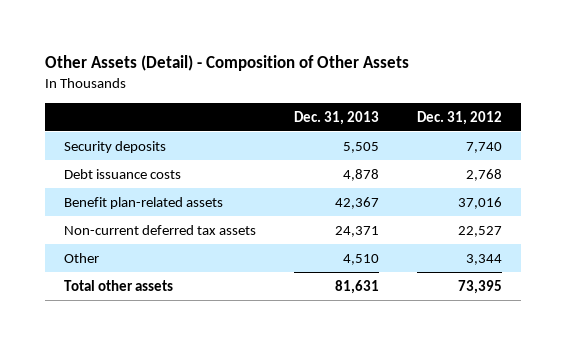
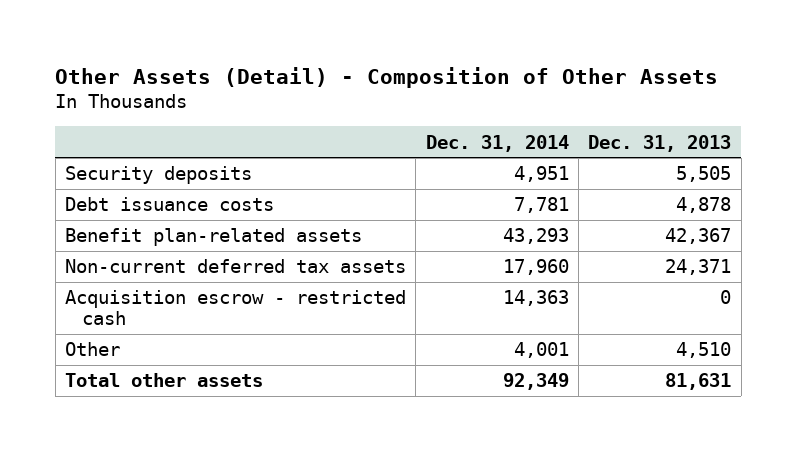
- | Dec. 31, 2013 | Dec. 31, 2012
+ | Dec. 31, 2014 | Dec. 31, 2013
+ Acquisition escrow - restricted cash | 14,363 | 0

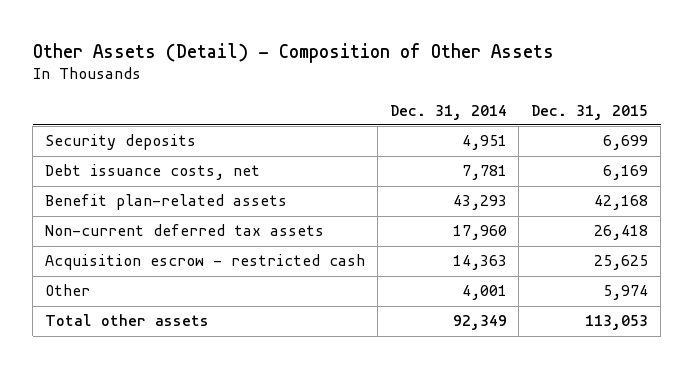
- | Dec. 31, 2014 | Dec. 31, 2013
+ | Dec. 31, 2014 | Dec. 31, 2015
- Debt issuance costs | 7,781 | 4,878
+ Debt issuance costs, net | 7,781 | 6,169

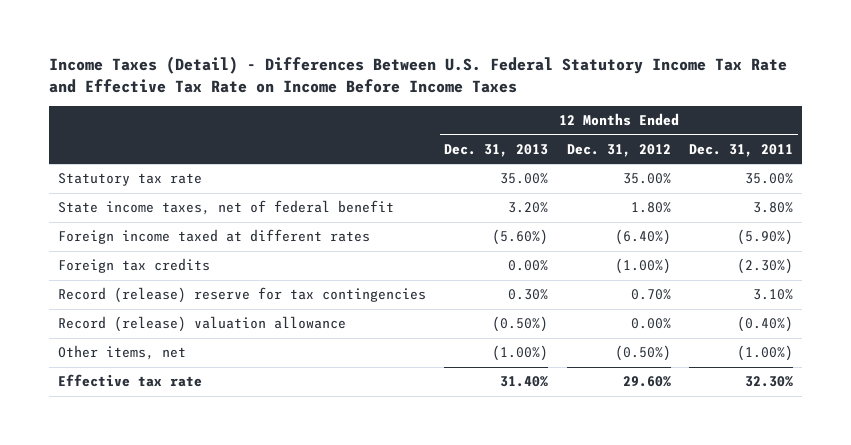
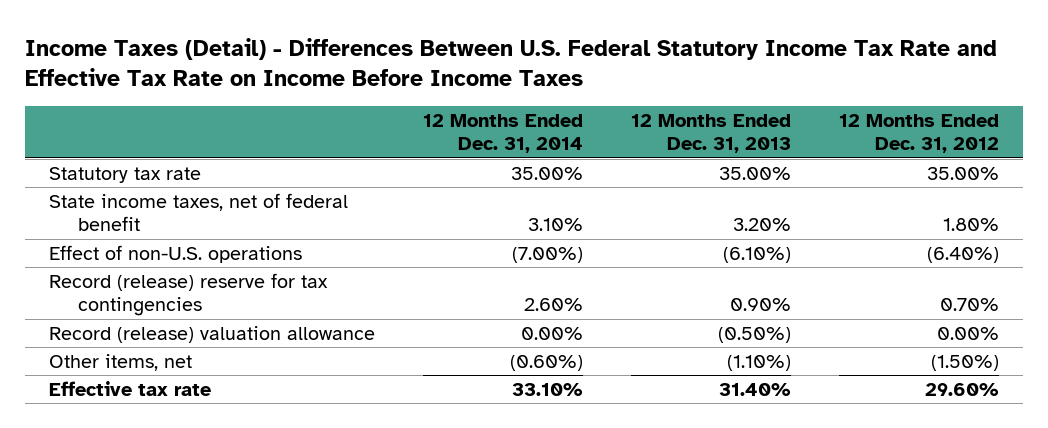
- | 12 Months Ended Dec. 31, 2013 | 12 Months Ended Dec. 31, 2012 | 12 Months Ended Dec. 31, 2011
+ | 12 Months Ended Dec. 31, 2014 | 12 Months Ended Dec. 31, 2013 | 12 Months Ended Dec. 31, 2012
- Foreign income taxed at different rates | (5.60%) | (6.40%) | (5.90%)
- Foreign tax credits | 0.00% | (1.00%) | (2.30%)
- Record (release) reserve for tax contingencies | 0.30% | 0.70% | 3.10%
+ Effect of non-U.S. operations | (7.00%) | (6.10%) | (6.40%)
+ Record (release) reserve for tax contingencies | 2.60% | 0.90% | 0.70%
- Other items, net | (1.00%) | (0.50%) | (1.00%)
+ Other items, net | (0.60%) | (1.10%) | (1.50%)

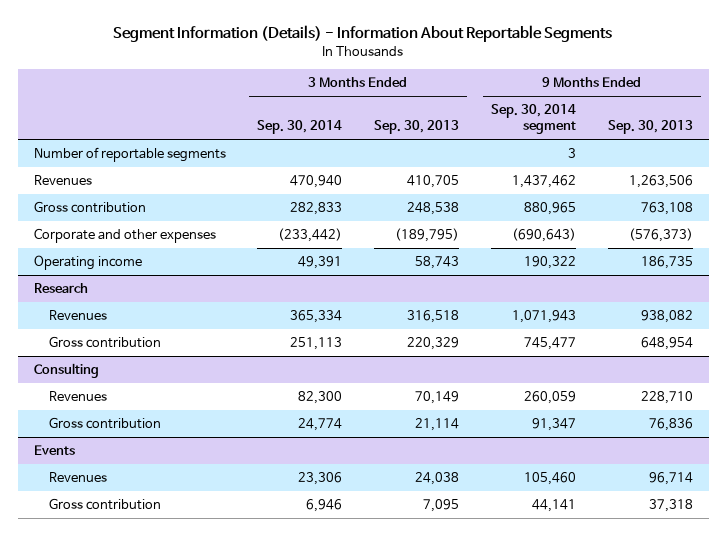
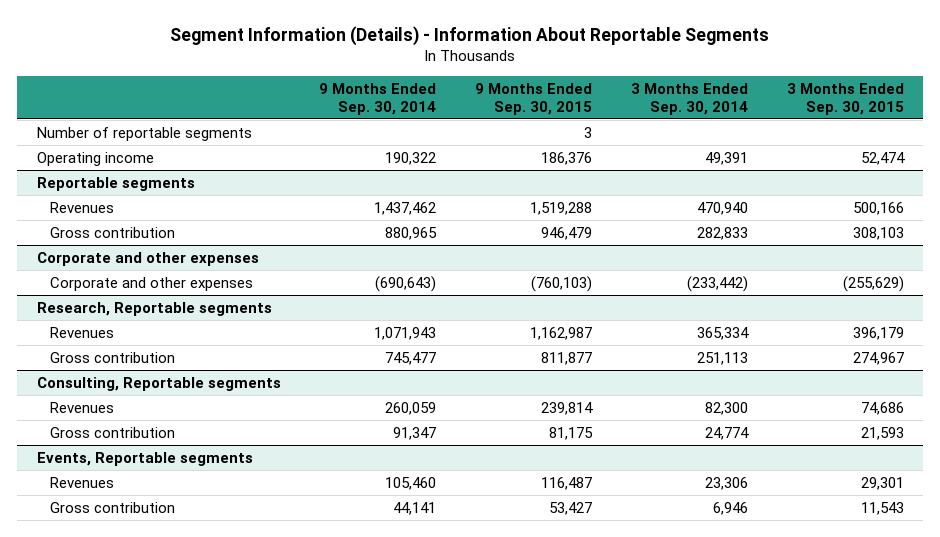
- | 3 Months Ended Sep. 30, 2014 | 3 Months Ended Sep. 30, 2013 | 9 Months Ended Sep. 30, 2014 segment | 9 Months Ended Sep. 30, 2013
+ | 9 Months Ended Sep. 30, 2014 | 9 Months Ended Sep. 30, 2015 | 3 Months Ended Sep. 30, 2014 | 3 Months Ended Sep. 30, 2015
moved up: Operating income | 190,322 | 186,376 | 49,391 | 52,474
+ Reportable segments
+ Corporate and other expenses
- Research
+ Research, Reportable segments
- Consulting
+ Consulting, Reportable segments
- Events
+ Events, Reportable segments

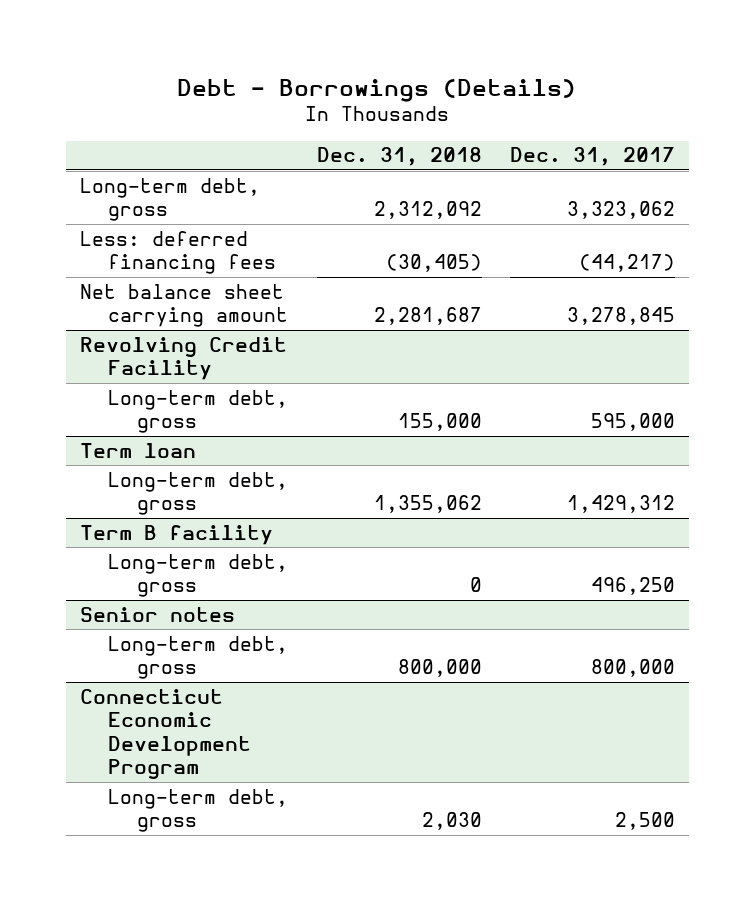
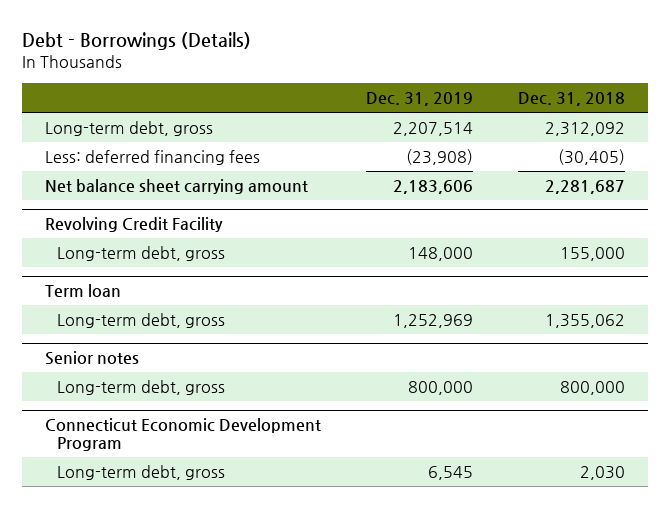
- | Dec. 31, 2018 | Dec. 31, 2017
+ | Dec. 31, 2019 | Dec. 31, 2018
- Term B facility
- Long-term debt, gross | 0 | 496,250

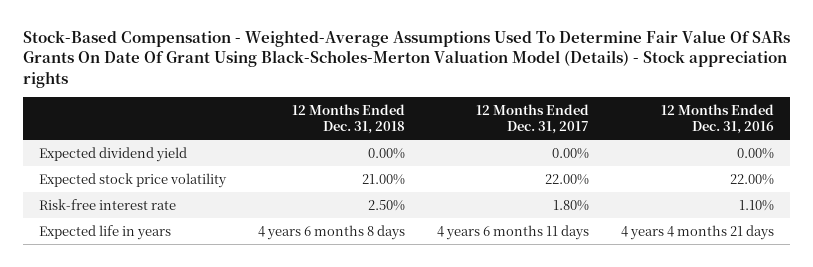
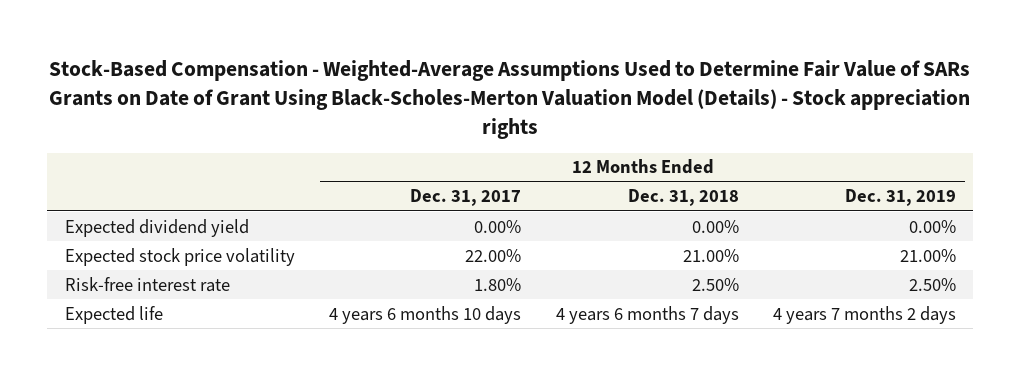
- Stock-Based Compensation - Weighted-Average Assumptions Used To Determine Fair Value Of SARs Grants On Date Of Grant Using Black-Scholes-Merton Valuation Model (Details) - Stock appreciation rights
+ Stock-Based Compensation - Weighted-Average Assumptions Used to Determine Fair Value of SARs Grants on Date of Grant Using Black-Scholes-Merton Valuation Model (Details) - Stock appreciation rights
- | 12 Months Ended Dec. 31, 2018 | 12 Months Ended Dec. 31, 2017 | 12 Months Ended Dec. 31, 2016
+ | 12 Months Ended Dec. 31, 2017 | 12 Months Ended Dec. 31, 2018 | 12 Months Ended Dec. 31, 2019
- Expected life in years | 4 years 6 months 8 days | 4 years 6 months 11 days | 4 years 4 months 21 days
+ Expected life | 4 years 6 months 10 days | 4 years 6 months 7 days | 4 years 7 months 2 days

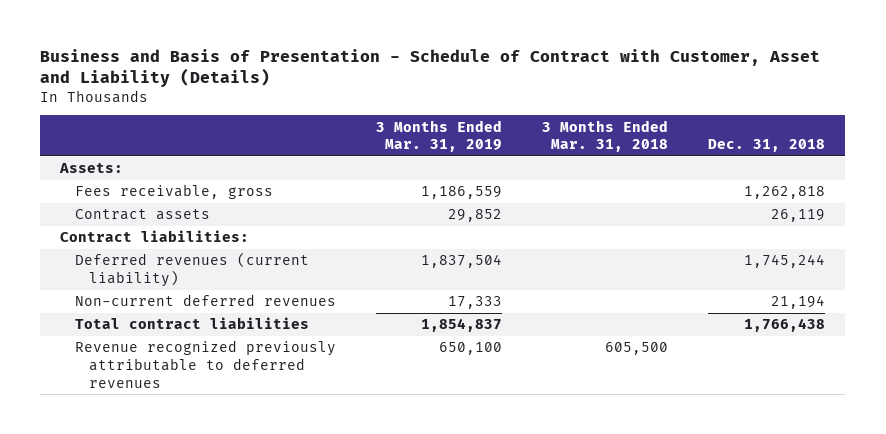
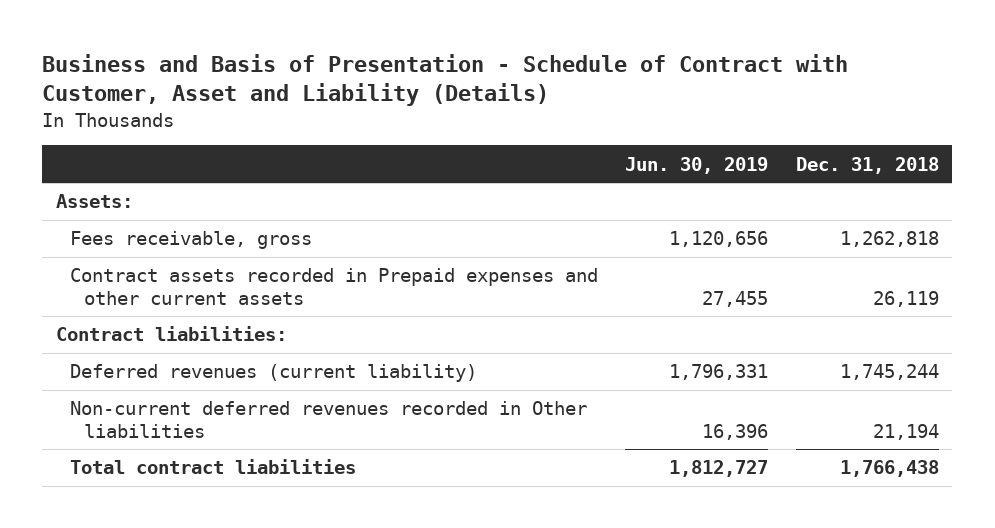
- | 3 Months Ended Mar. 31, 2019 | 3 Months Ended Mar. 31, 2018 | Dec. 31, 2018
+ | Jun. 30, 2019 | Dec. 31, 2018
- Contract assets | 29,852 | | 26,119
+ Contract assets recorded in Prepaid expenses and other current assets | 27,455 | 26,119
- Non-current deferred revenues | 17,333 | | 21,194
+ Non-current deferred revenues recorded in Other liabilities | 16,396 | 21,194
- Revenue recognized previously attributable to deferred revenues | 650,100 | 605,500 |

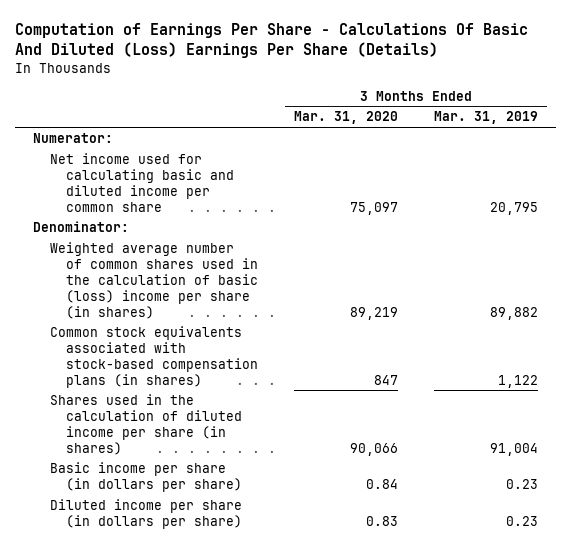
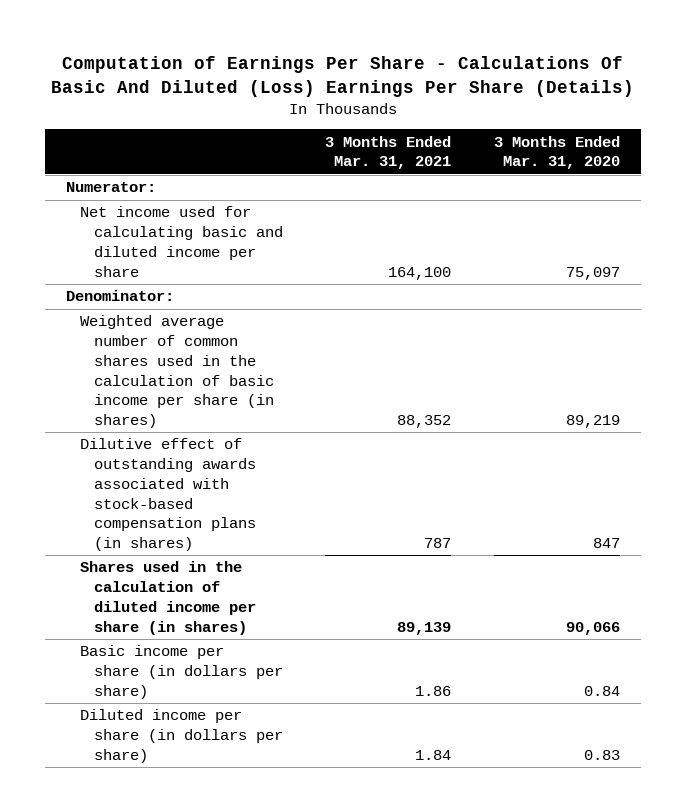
- | 3 Months Ended Mar. 31, 2020 | 3 Months Ended Mar. 31, 2019
+ | 3 Months Ended Mar. 31, 2021 | 3 Months Ended Mar. 31, 2020
- Net income used for calculating basic and diluted income per common share | 75,097 | 20,795
+ Net income used for calculating basic and diluted income per share | 164,100 | 75,097
- Weighted average number of common shares used in the calculation of basic (loss) income per share (in shares) | 89,219 | 89,882
- Common stock equivalents associated with stock-based compensation plans (in shares) | 847 | 1,122
+ Weighted average number of common shares used in the calculation of basic income per share (in shares) | 88,352 | 89,219
+ Dilutive effect of outstanding awards associated with stock-based compensation plans (in shares) | 787 | 847

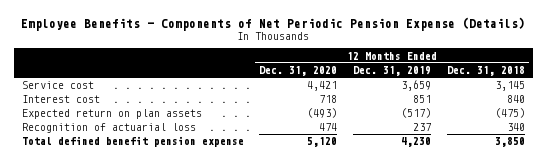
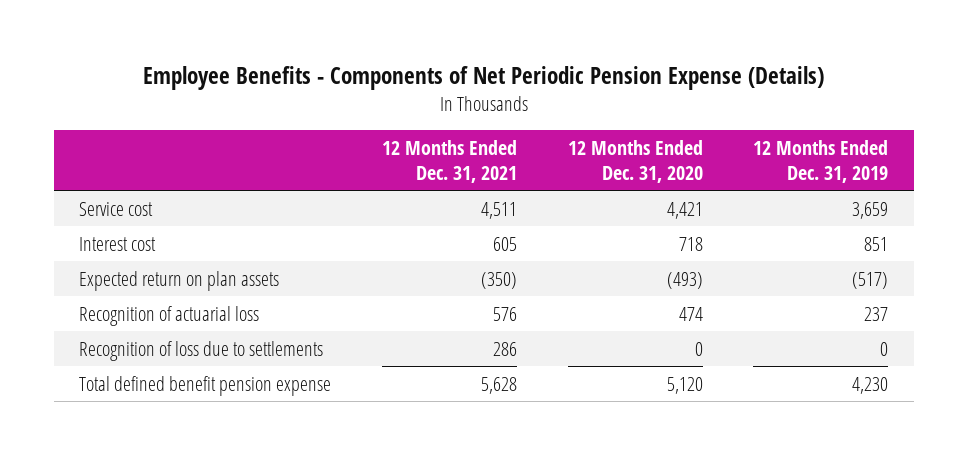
- | 12 Months Ended Dec. 31, 2020 | 12 Months Ended Dec. 31, 2019 | 12 Months Ended Dec. 31, 2018
+ | 12 Months Ended Dec. 31, 2021 | 12 Months Ended Dec. 31, 2020 | 12 Months Ended Dec. 31, 2019
+ Recognition of loss due to settlements | 286 | 0 | 0

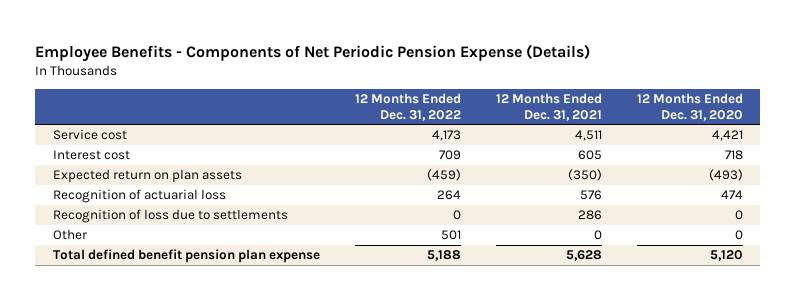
- | 12 Months Ended Dec. 31, 2021 | 12 Months Ended Dec. 31, 2020 | 12 Months Ended Dec. 31, 2019
+ | 12 Months Ended Dec. 31, 2022 | 12 Months Ended Dec. 31, 2021 | 12 Months Ended Dec. 31, 2020
- Total defined benefit pension expense | 5,628 | 5,120 | 4,230
+ Other | 501 | 0 | 0
+ Total defined benefit pension plan expense | 5,188 | 5,628 | 5,120

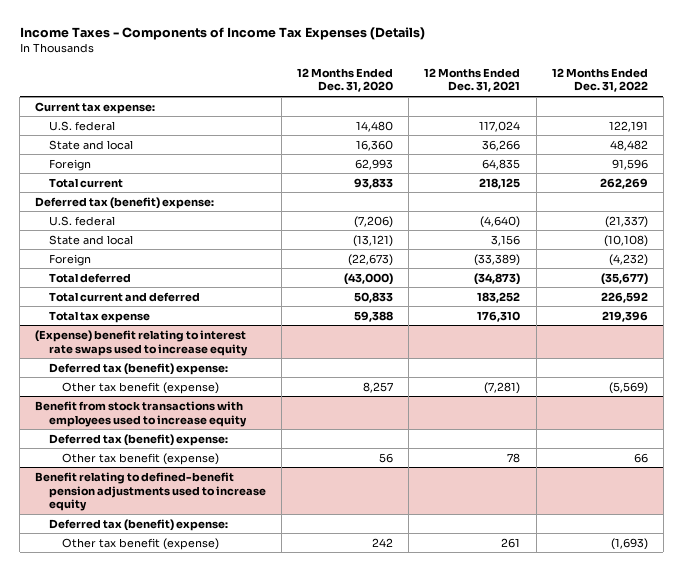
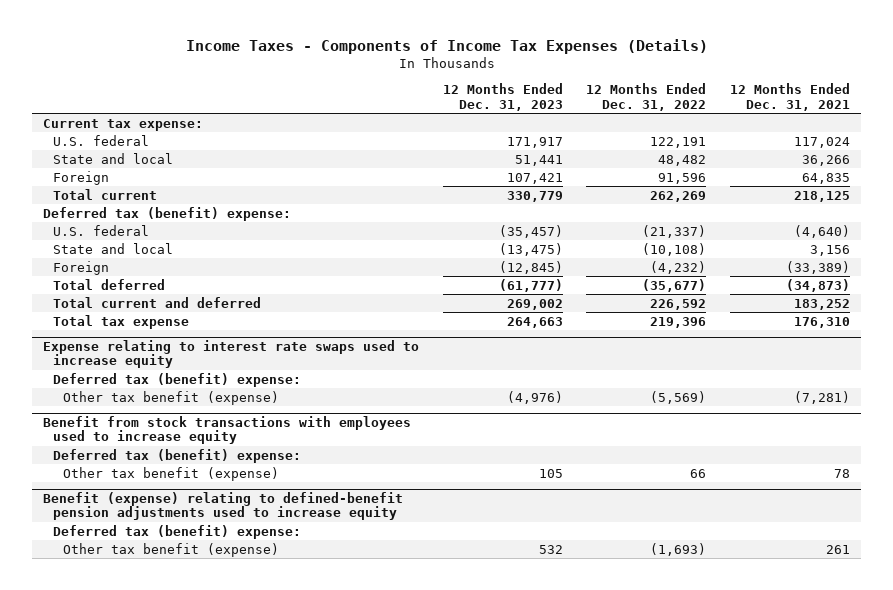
- | 12 Months Ended Dec. 31, 2020 | 12 Months Ended Dec. 31, 2021 | 12 Months Ended Dec. 31, 2022
+ | 12 Months Ended Dec. 31, 2023 | 12 Months Ended Dec. 31, 2022 | 12 Months Ended Dec. 31, 2021
- (Expense) benefit relating to interest rate swaps used to increase equity
+ Expense relating to interest rate swaps used to increase equity
- Benefit relating to defined-benefit pension adjustments used to increase equity
+ Benefit (expense) relating to defined-benefit pension adjustments used to increase equity

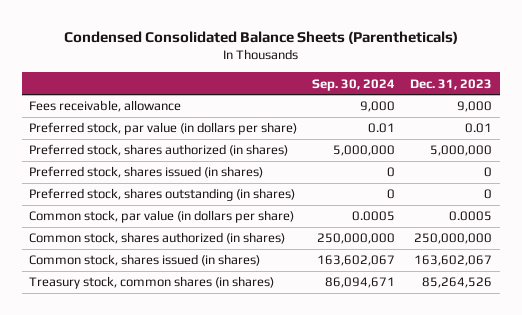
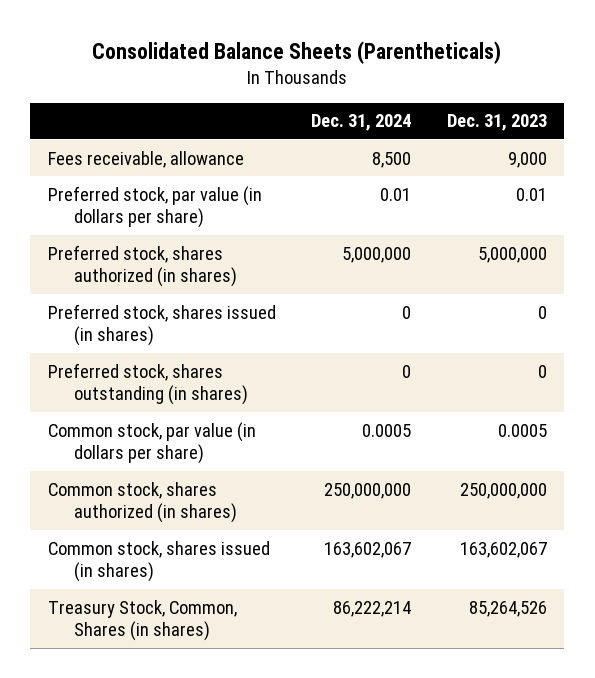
- Condensed Consolidated Balance Sheets (Parentheticals)
+ Consolidated Balance Sheets (Parentheticals)
- | Sep. 30, 2024 | Dec. 31, 2023
+ | Dec. 31, 2024 | Dec. 31, 2023
- Treasury stock, common shares (in shares) | 86,094,671 | 85,264,526
+ Treasury Stock, Common, Shares (in shares) | 86,222,214 | 85,264,526

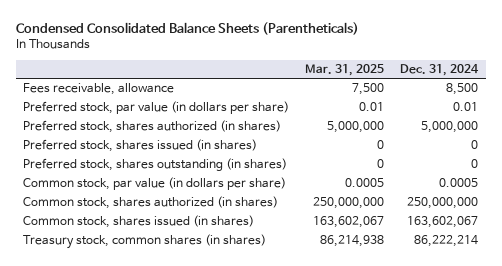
- Consolidated Balance Sheets (Parentheticals)
+ Condensed Consolidated Balance Sheets (Parentheticals)
- | Dec. 31, 2024 | Dec. 31, 2023
+ | Mar. 31, 2025 | Dec. 31, 2024
- Treasury Stock, Common, Shares (in shares) | 86,222,214 | 85,264,526
+ Treasury stock, common shares (in shares) | 86,214,938 | 86,222,214

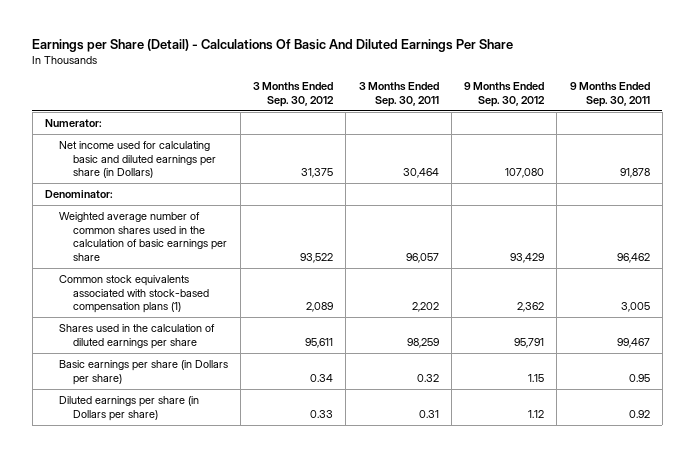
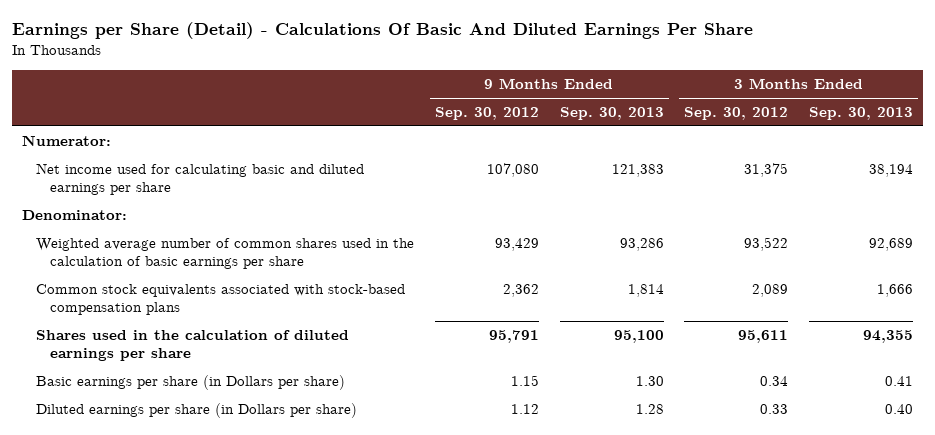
- | 3 Months Ended Sep. 30, 2012 | 3 Months Ended Sep. 30, 2011 | 9 Months Ended Sep. 30, 2012 | 9 Months Ended Sep. 30, 2011
+ | 9 Months Ended Sep. 30, 2012 | 9 Months Ended Sep. 30, 2013 | 3 Months Ended Sep. 30, 2012 | 3 Months Ended Sep. 30, 2013
- Net income used for calculating basic and diluted earnings per share (in Dollars) | 31,375 | 30,464 | 107,080 | 91,878
+ Net income used for calculating basic and diluted earnings per share | 107,080 | 121,383 | 31,375 | 38,194
- Common stock equivalents associated with stock-based compensation plans (1) | 2,089 | 2,202 | 2,362 | 3,005
+ Common stock equivalents associated with stock-based compensation plans | 2,362 | 1,814 | 2,089 | 1,666

